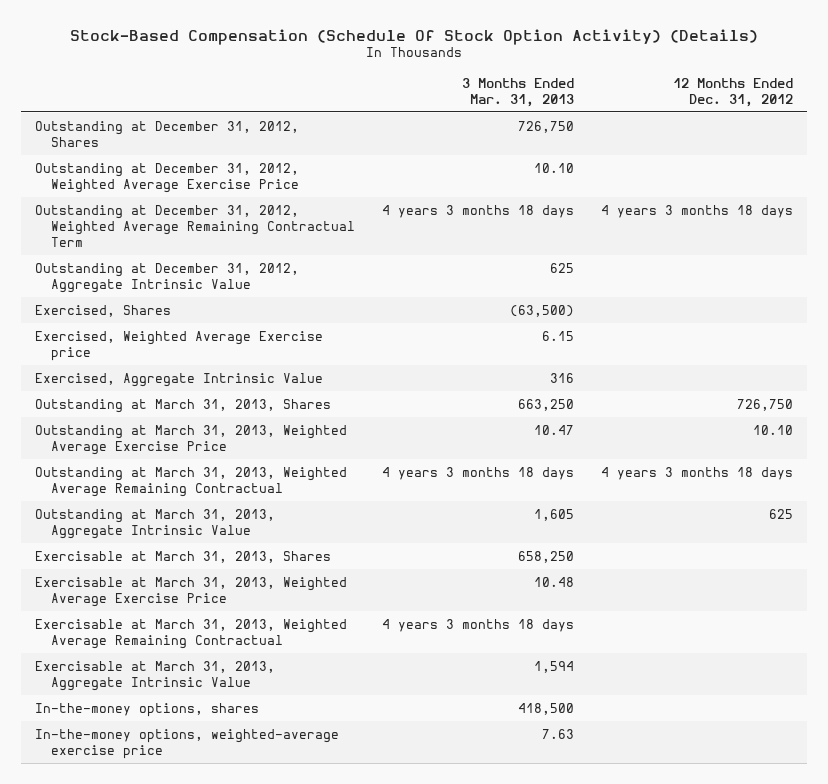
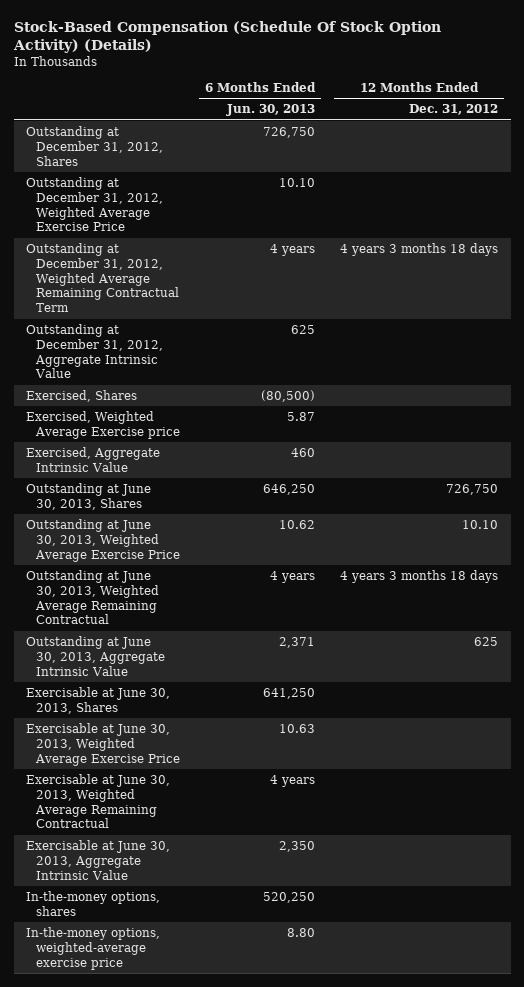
- | 3 Months Ended Mar. 31, 2013 | 12 Months Ended Dec. 31, 2012
+ | 6 Months Ended Jun. 30, 2013 | 12 Months Ended Dec. 31, 2012
- Outstanding at March 31, 2013, Shares | 663,250 | 726,750
- Outstanding at March 31, 2013, Weighted Average Exercise Price | 10.47 | 10.10
- Outstanding at March 31, 2013, Weighted Average Remaining Contractual | 4 years 3 months 18 days | 4 years 3 months 18 days
- Outstanding at March 31, 2013, Aggregate Intrinsic Value | 1,605 | 625
- Exercisable at March 31, 2013, Shares | 658,250 |
- Exercisable at March 31, 2013, Weighted Average Exercise Price | 10.48 |
- Exercisable at March 31, 2013, Weighted Average Remaining Contractual | 4 years 3 months 18 days |
- Exercisable at March 31, 2013, Aggregate Intrinsic Value | 1,594 |
+ Outstanding at June 30, 2013, Shares | 646,250 | 726,750
+ Outstanding at June 30, 2013, Weighted Average Exercise Price | 10.62 | 10.10
+ Outstanding at June 30, 2013, Weighted Average Remaining Contractual | 4 years | 4 years 3 months 18 days
+ Outstanding at June 30, 2013, Aggregate Intrinsic Value | 2,371 | 625
+ Exercisable at June 30, 2013, Shares | 641,250 |
+ Exercisable at June 30, 2013, Weighted Average Exercise Price | 10.63 |
+ Exercisable at June 30, 2013, Weighted Average Remaining Contractual | 4 years |
+ Exercisable at June 30, 2013, Aggregate Intrinsic Value | 2,350 |

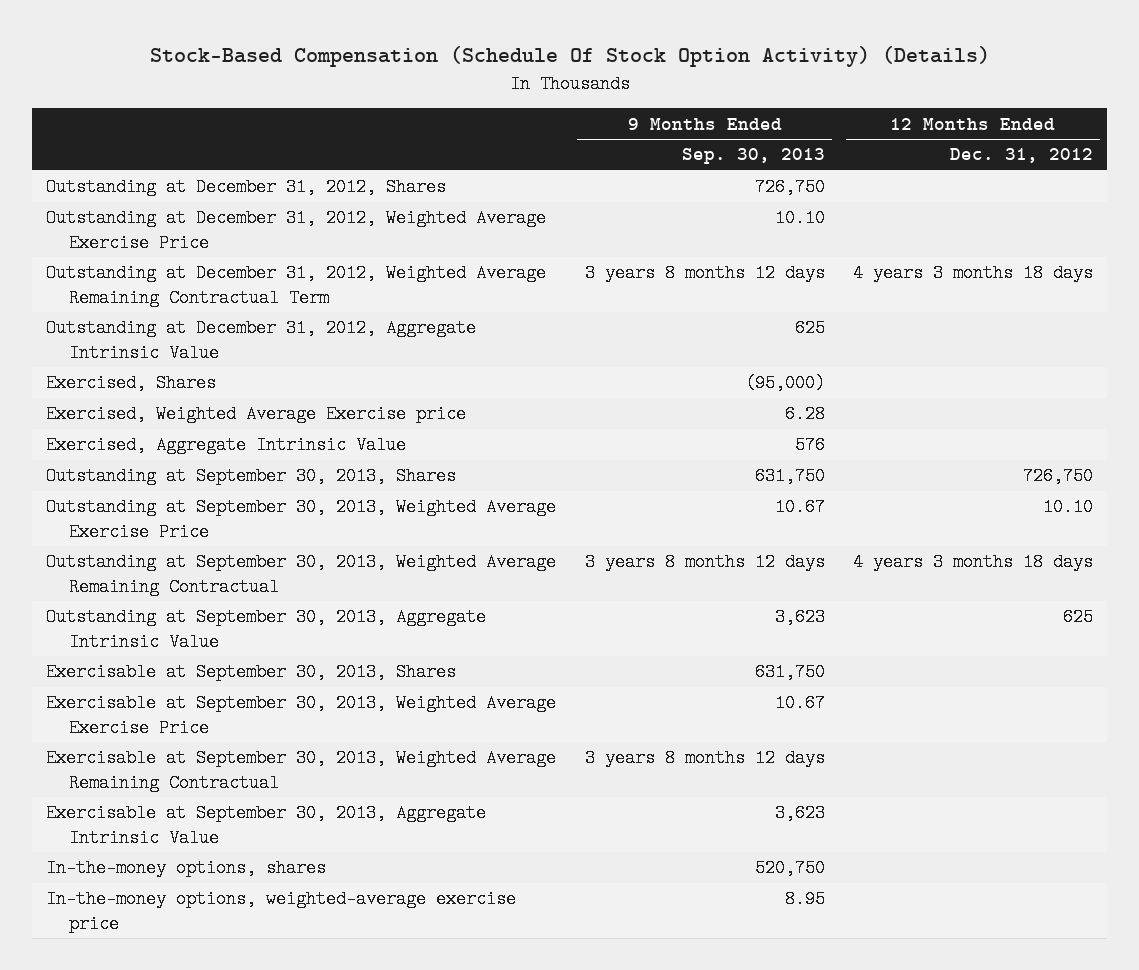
- | 6 Months Ended Jun. 30, 2013 | 12 Months Ended Dec. 31, 2012
+ | 9 Months Ended Sep. 30, 2013 | 12 Months Ended Dec. 31, 2012
- Outstanding at June 30, 2013, Shares | 646,250 | 726,750
- Outstanding at June 30, 2013, Weighted Average Exercise Price | 10.62 | 10.10
- Outstanding at June 30, 2013, Weighted Average Remaining Contractual | 4 years | 4 years 3 months 18 days
- Outstanding at June 30, 2013, Aggregate Intrinsic Value | 2,371 | 625
- Exercisable at June 30, 2013, Shares | 641,250 |
- Exercisable at June 30, 2013, Weighted Average Exercise Price | 10.63 |
- Exercisable at June 30, 2013, Weighted Average Remaining Contractual | 4 years |
- Exercisable at June 30, 2013, Aggregate Intrinsic Value | 2,350 |
+ Outstanding at September 30, 2013, Shares | 631,750 | 726,750
+ Outstanding at September 30, 2013, Weighted Average Exercise Price | 10.67 | 10.10
+ Outstanding at September 30, 2013, Weighted Average Remaining Contractual | 3 years 8 months 12 days | 4 years 3 months 18 days
+ Outstanding at September 30, 2013, Aggregate Intrinsic Value | 3,623 | 625
+ Exercisable at September 30, 2013, Shares | 631,750 |
+ Exercisable at September 30, 2013, Weighted Average Exercise Price | 10.67 |
+ Exercisable at September 30, 2013, Weighted Average Remaining Contractual | 3 years 8 months 12 days |
+ Exercisable at September 30, 2013, Aggregate Intrinsic Value | 3,623 |

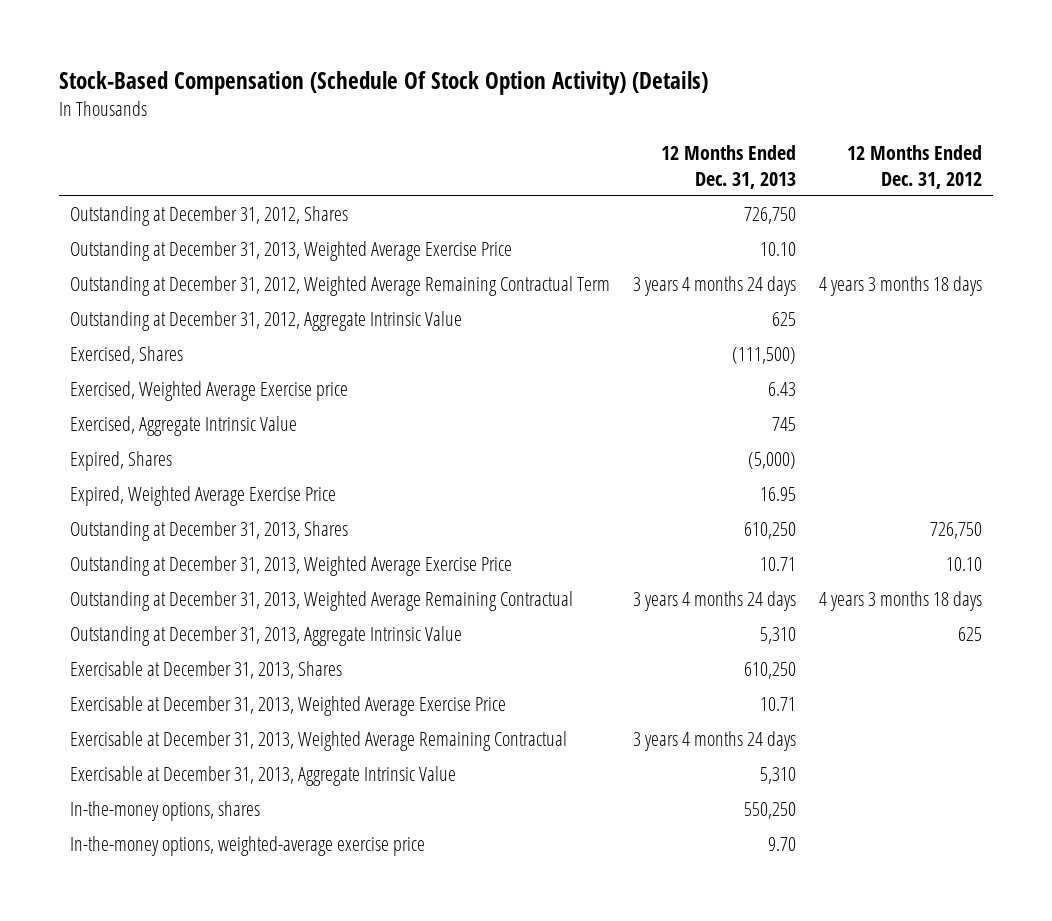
- | 9 Months Ended Sep. 30, 2013 | 12 Months Ended Dec. 31, 2012
+ | 12 Months Ended Dec. 31, 2013 | 12 Months Ended Dec. 31, 2012
- Outstanding at December 31, 2012, Weighted Average Exercise Price | 10.10 |
+ Outstanding at December 31, 2013, Weighted Average Exercise Price | 10.10 |
- Outstanding at September 30, 2013, Shares | 631,750 | 726,750
- Outstanding at September 30, 2013, Weighted Average Exercise Price | 10.67 | 10.10
- Outstanding at September 30, 2013, Weighted Average Remaining Contractual | 3 years 8 months 12 days | 4 years 3 months 18 days
- Outstanding at September 30, 2013, Aggregate Intrinsic Value | 3,623 | 625
- Exercisable at September 30, 2013, Shares | 631,750 |
- Exercisable at September 30, 2013, Weighted Average Exercise Price | 10.67 |
- Exercisable at September 30, 2013, Weighted Average Remaining Contractual | 3 years 8 months 12 days |
- Exercisable at September 30, 2013, Aggregate Intrinsic Value | 3,623 |
+ Expired, Shares | (5,000) |
+ Expired, Weighted Average Exercise Price | 16.95 |
+ Outstanding at December 31, 2013, Shares | 610,250 | 726,750
+ Outstanding at December 31, 2013, Weighted Average Exercise Price | 10.71 | 10.10
+ Outstanding at December 31, 2013, Weighted Average Remaining Contractual | 3 years 4 months 24 days | 4 years 3 months 18 days
+ Outstanding at December 31, 2013, Aggregate Intrinsic Value | 5,310 | 625
+ Exercisable at December 31, 2013, Shares | 610,250 |
+ Exercisable at December 31, 2013, Weighted Average Exercise Price | 10.71 |
+ Exercisable at December 31, 2013, Weighted Average Remaining Contractual | 3 years 4 months 24 days |
+ Exercisable at December 31, 2013, Aggregate Intrinsic Value | 5,310 |

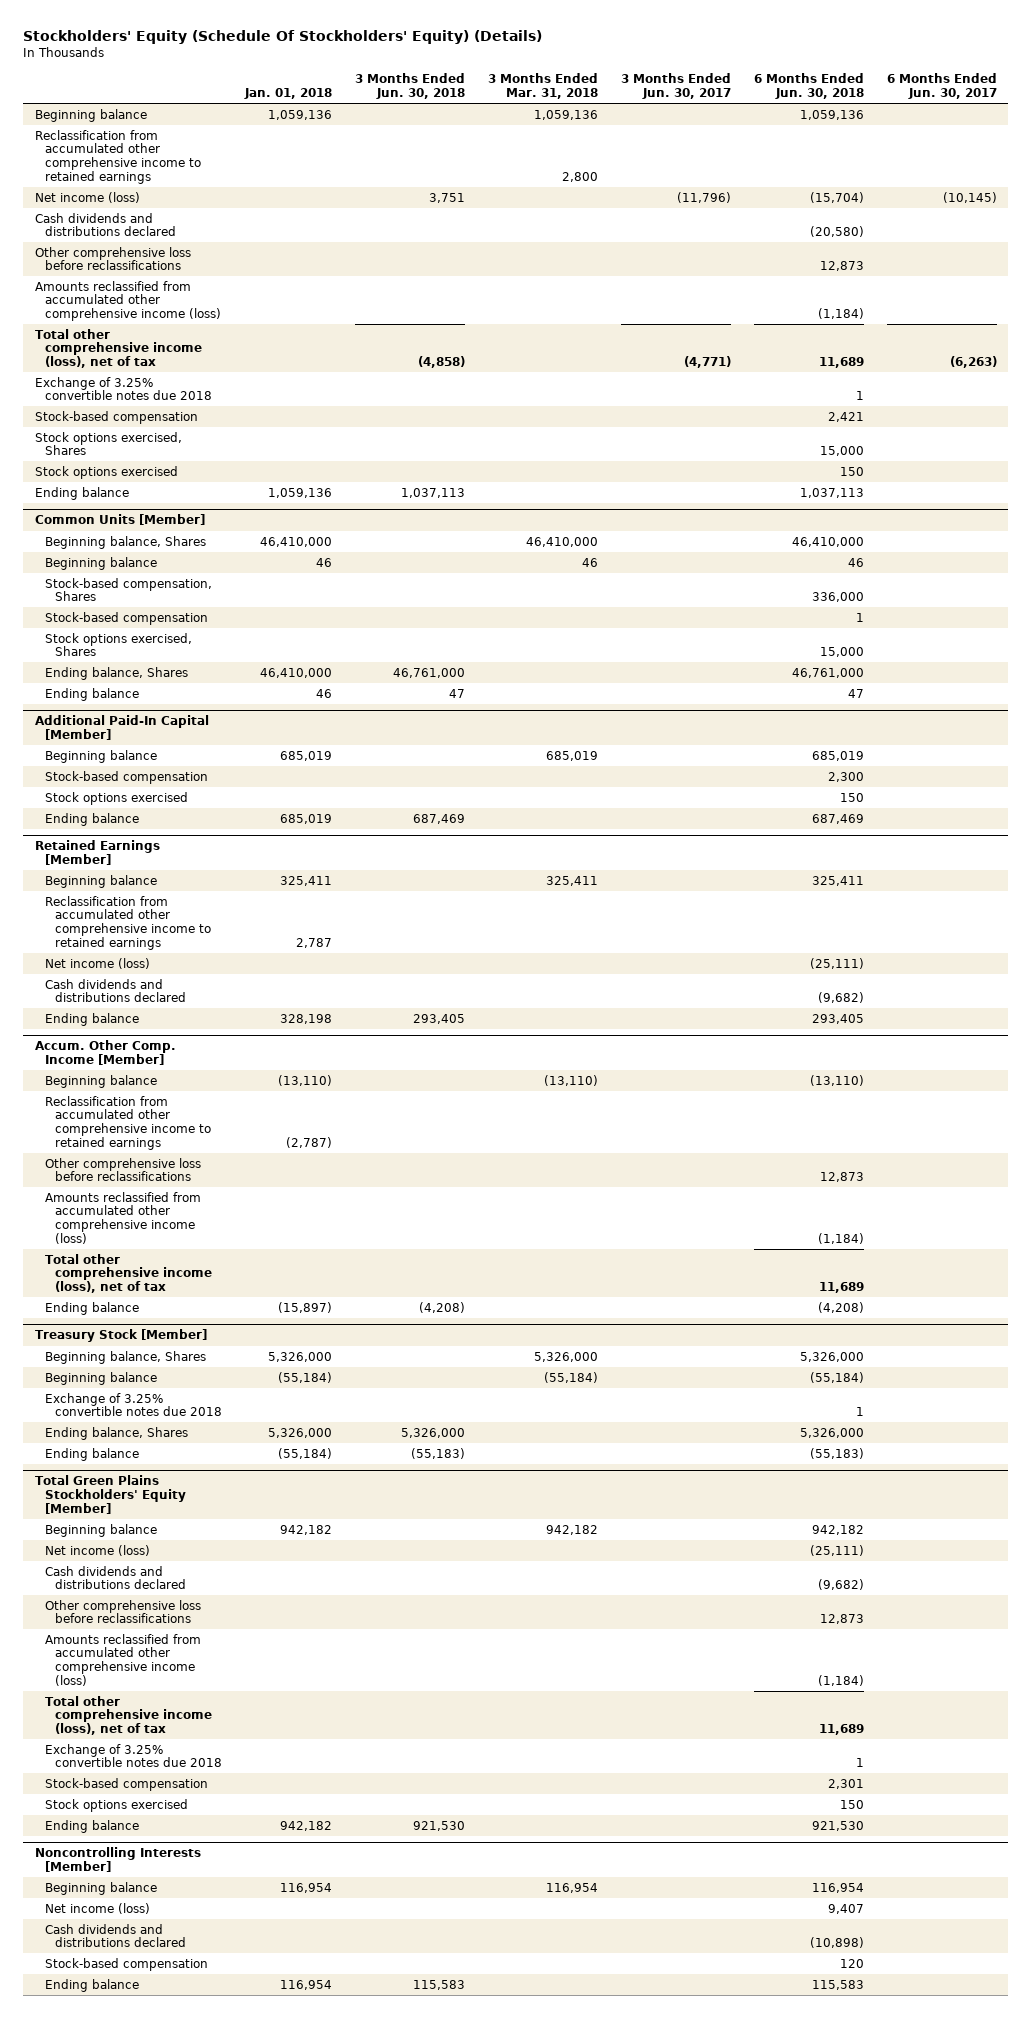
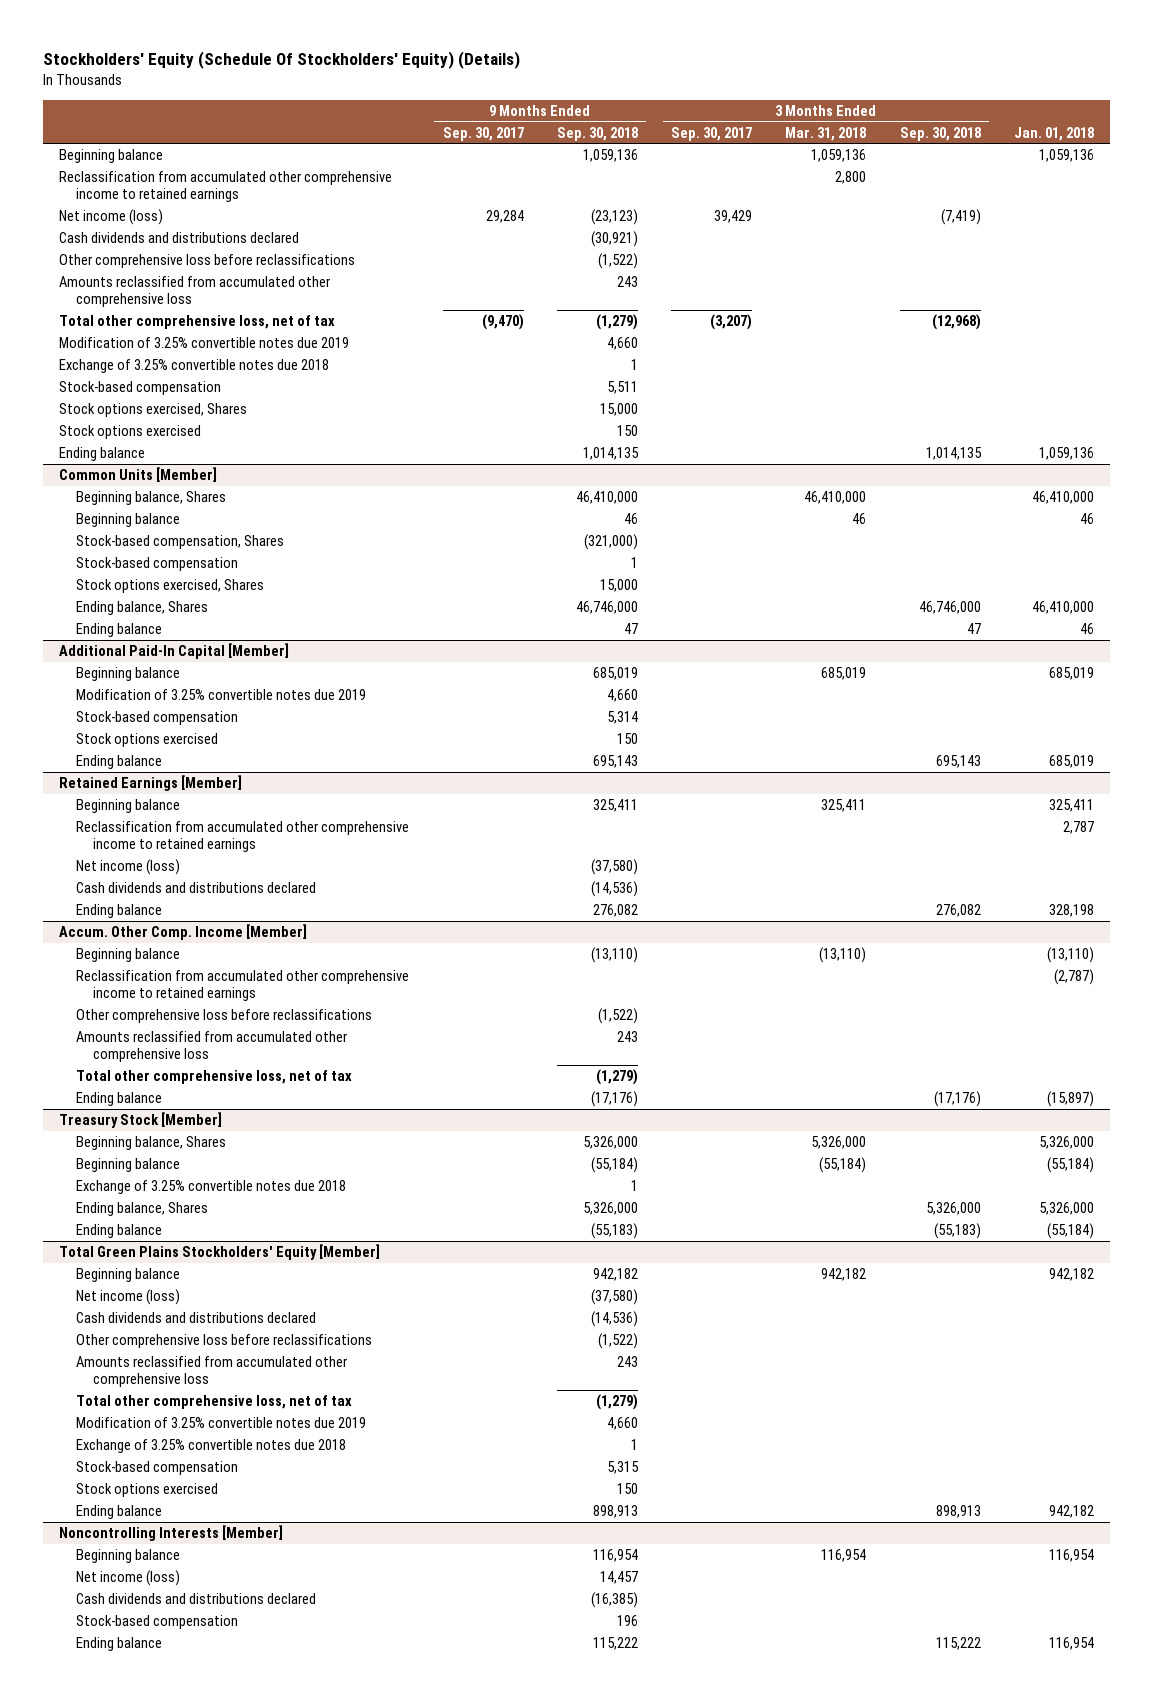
- | Jan. 01, 2018 | 3 Months Ended Jun. 30, 2018 | 3 Months Ended Mar. 31, 2018 | 3 Months Ended Jun. 30, 2017 | 6 Months Ended Jun. 30, 2018 | 6 Months Ended Jun. 30, 2017
+ | 9 Months Ended Sep. 30, 2017 | 9 Months Ended Sep. 30, 2018 | 3 Months Ended Sep. 30, 2017 | 3 Months Ended Mar. 31, 2018 | 3 Months Ended Sep. 30, 2018 | Jan. 01, 2018
- Amounts reclassified from accumulated other comprehensive income (loss) | | | | | (1,184) |
- Total other comprehensive income (loss), net of tax | | (4,858) | | (4,771) | 11,689 | (6,263)
+ Amounts reclassified from accumulated other comprehensive loss | | 243 | | | |
+ Total other comprehensive loss, net of tax | (9,470) | (1,279) | (3,207) | | (12,968) |
+ Modification of 3.25% convertible notes due 2019 | | 4,660 | | | |
@ Additional Paid-In Capital [Member]
+ Modification of 3.25% convertible notes due 2019 | | 4,660 | | | |
@ Accum. Other Comp. Income [Member]
- Amounts reclassified from accumulated other comprehensive income (loss) | | | | | (1,184) |
- Total other comprehensive income (loss), net of tax | | | | | 11,689 |
+ Amounts reclassified from accumulated other comprehensive loss | | 243 | | | |
+ Total other comprehensive loss, net of tax | | (1,279) | | | |
@ Total Green Plains Stockholders' Equity [Member]
- Amounts reclassified from accumulated other comprehensive income (loss) | | | | | (1,184) |
- Total other comprehensive income (loss), net of tax | | | | | 11,689 |
+ Amounts reclassified from accumulated other comprehensive loss | | 243 | | | |
+ Total other comprehensive loss, net of tax | | (1,279) | | | |
+ Modification of 3.25% convertible notes due 2019 | | 4,660 | | | |

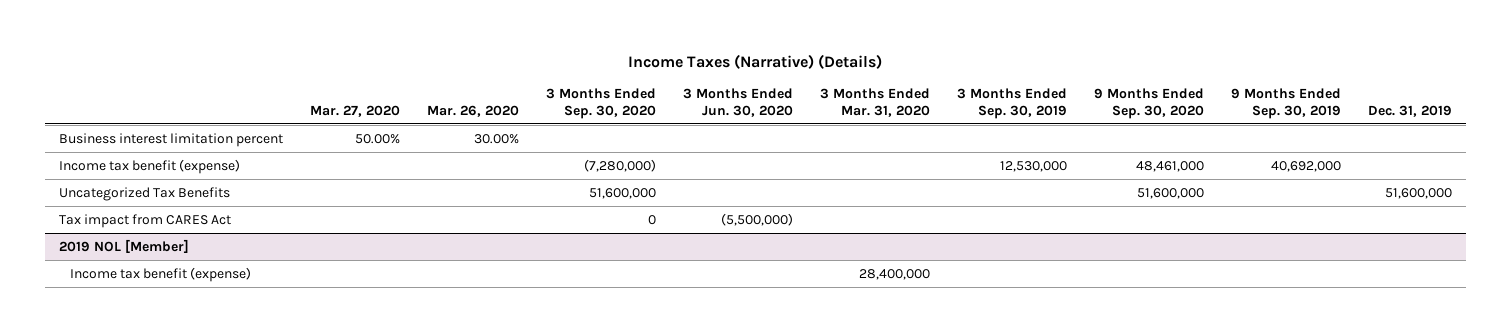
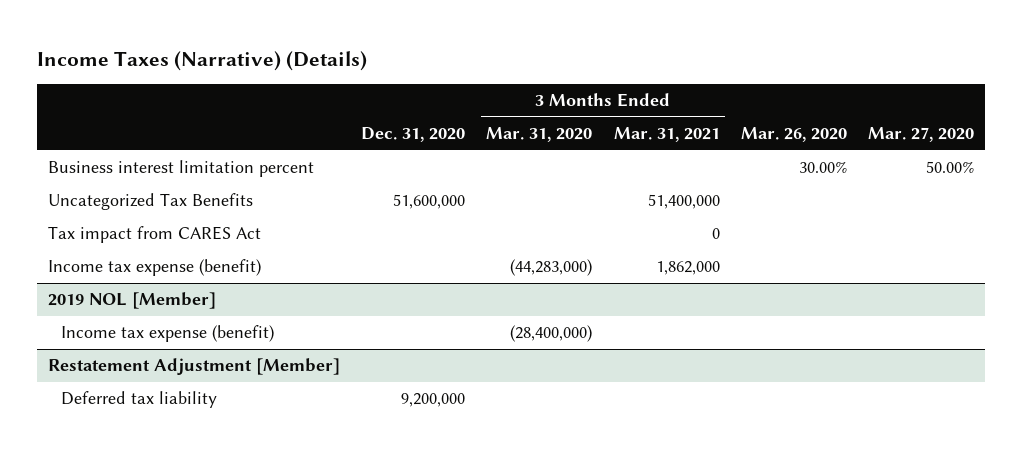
- | Mar. 27, 2020 | Mar. 26, 2020 | 3 Months Ended Sep. 30, 2020 | 3 Months Ended Jun. 30, 2020 | 3 Months Ended Mar. 31, 2020 | 3 Months Ended Sep. 30, 2019 | 9 Months Ended Sep. 30, 2020 | 9 Months Ended Sep. 30, 2019 | Dec. 31, 2019
+ | Dec. 31, 2020 | 3 Months Ended Mar. 31, 2020 | 3 Months Ended Mar. 31, 2021 | Mar. 26, 2020 | Mar. 27, 2020
- Income tax benefit (expense) | | | (7,280,000) | | | 12,530,000 | 48,461,000 | 40,692,000 |
+ Income tax expense (benefit) | | (44,283,000) | 1,862,000 | |
@ 2019 NOL [Member]
- Income tax benefit (expense) | | | | | 28,400,000 | | | |
+ Income tax expense (benefit) | | (28,400,000) | | |
+ Restatement Adjustment [Member]
+ Deferred tax liability | 9,200,000 | | | |

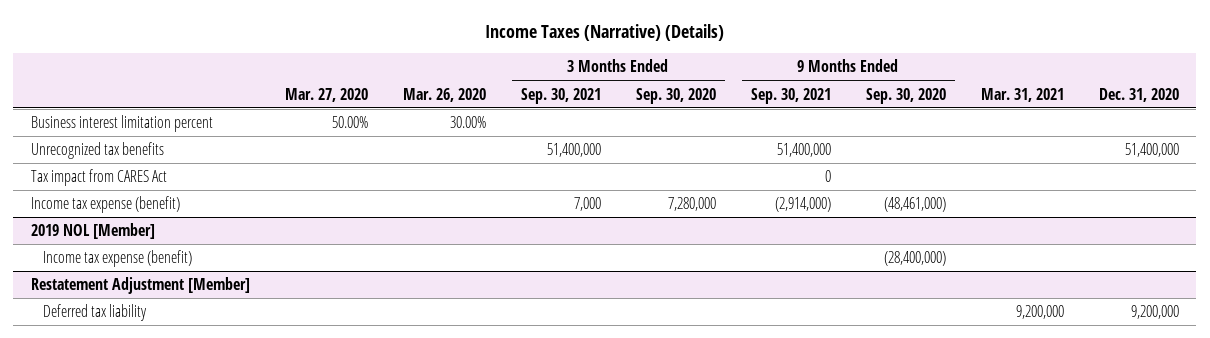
- | Dec. 31, 2020 | 3 Months Ended Mar. 31, 2020 | 3 Months Ended Mar. 31, 2021 | Mar. 26, 2020 | Mar. 27, 2020
+ | Mar. 27, 2020 | Mar. 26, 2020 | 3 Months Ended Sep. 30, 2021 | 3 Months Ended Sep. 30, 2020 | 9 Months Ended Sep. 30, 2021 | 9 Months Ended Sep. 30, 2020 | Mar. 31, 2021 | Dec. 31, 2020
- Uncategorized Tax Benefits | 51,600,000 | | 51,400,000 | |
+ Unrecognized tax benefits | | | 51,400,000 | | 51,400,000 | | | 51,400,000

